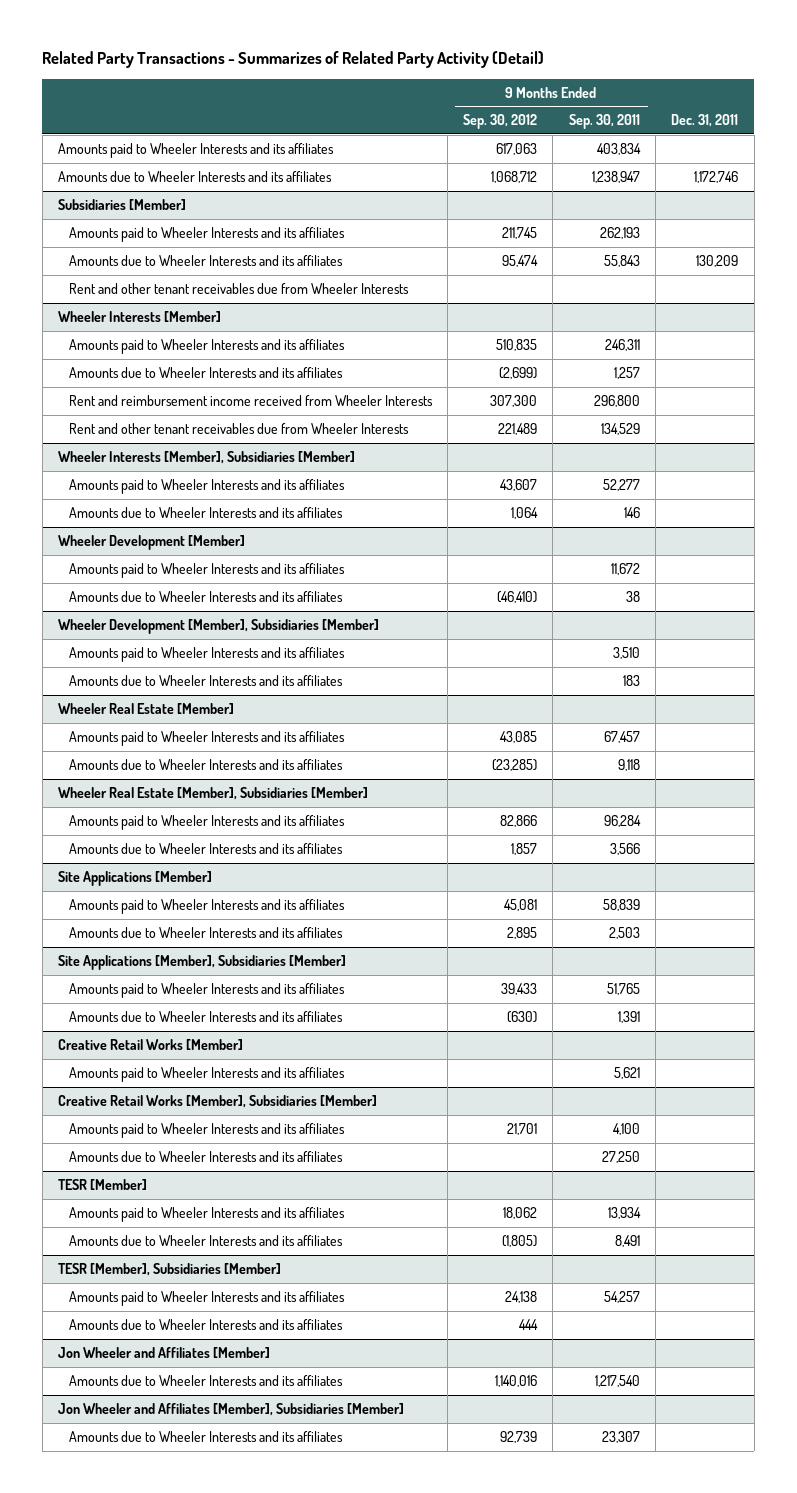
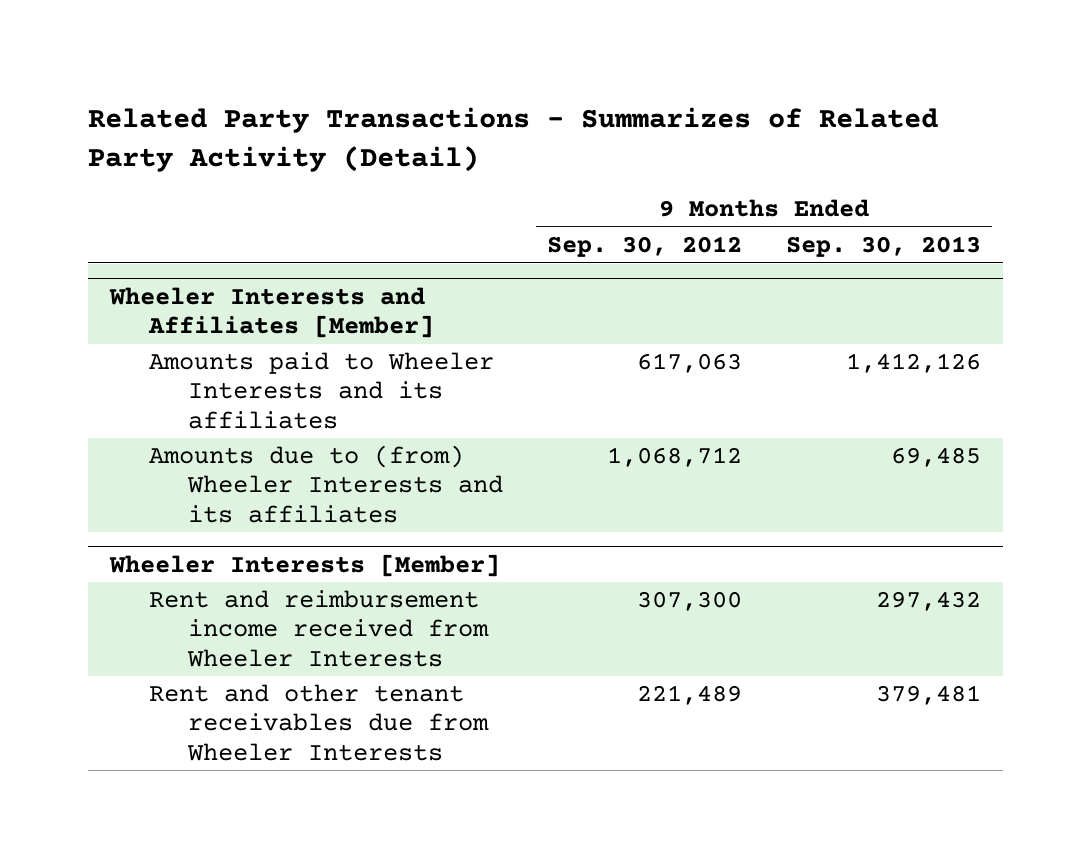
- | 9 Months Ended Sep. 30, 2012 | 9 Months Ended Sep. 30, 2011 | Dec. 31, 2011
+ | 9 Months Ended Sep. 30, 2012 | 9 Months Ended Sep. 30, 2013
+ Wheeler Interests and Affiliates [Member]
- Amounts due to Wheeler Interests and its affiliates | 1,068,712 | 1,238,947 | 1,172,746
- Subsidiaries [Member]
- Amounts paid to Wheeler Interests and its affiliates | 211,745 | 262,193 |
- Amounts due to Wheeler Interests and its affiliates | 95,474 | 55,843 | 130,209
- Rent and other tenant receivables due from Wheeler Interests
+ Amounts due to (from) Wheeler Interests and its affiliates | 1,068,712 | 69,485
@ Wheeler Interests [Member]
- Amounts paid to Wheeler Interests and its affiliates | 510,835 | 246,311 |
- Amounts due to Wheeler Interests and its affiliates | (2,699) | 1,257 |
- Wheeler Interests [Member], Subsidiaries [Member]
- Amounts paid to Wheeler Interests and its affiliates | 43,607 | 52,277 |
- Amounts due to Wheeler Interests and its affiliates | 1,064 | 146 |
- Wheeler Development [Member]
- Amounts paid to Wheeler Interests and its affiliates | | 11,672 |
- Amounts due to Wheeler Interests and its affiliates | (46,410) | 38 |
- Wheeler Development [Member], Subsidiaries [Member]
- Amounts paid to Wheeler Interests and its affiliates | | 3,510 |
- Amounts due to Wheeler Interests and its affiliates | | 183 |
- Wheeler Real Estate [Member]
- Amounts paid to Wheeler Interests and its affiliates | 43,085 | 67,457 |
- Amounts due to Wheeler Interests and its affiliates | (23,285) | 9,118 |
- Wheeler Real Estate [Member], Subsidiaries [Member]
- Amounts paid to Wheeler Interests and its affiliates | 82,866 | 96,284 |
- Amounts due to Wheeler Interests and its affiliates | 1,857 | 3,566 |
- Site Applications [Member]
- Amounts paid to Wheeler Interests and its affiliates | 45,081 | 58,839 |
- Amounts due to Wheeler Interests and its affiliates | 2,895 | 2,503 |
- Site Applications [Member], Subsidiaries [Member]
- Amounts paid to Wheeler Interests and its affiliates | 39,433 | 51,765 |
- Amounts due to Wheeler Interests and its affiliates | (630) | 1,391 |
- Creative Retail Works [Member]
- Amounts paid to Wheeler Interests and its affiliates | | 5,621 |
- Creative Retail Works [Member], Subsidiaries [Member]
- Amounts paid to Wheeler Interests and its affiliates | 21,701 | 4,100 |
- Amounts due to Wheeler Interests and its affiliates | | 27,250 |
- TESR [Member]
- Amounts paid to Wheeler Interests and its affiliates | 18,062 | 13,934 |
- Amounts due to Wheeler Interests and its affiliates | (1,805) | 8,491 |
- TESR [Member], Subsidiaries [Member]
- Amounts paid to Wheeler Interests and its affiliates | 24,138 | 54,257 |
- Amounts due to Wheeler Interests and its affiliates | 444 | |
- Jon Wheeler and Affiliates [Member]
- Amounts due to Wheeler Interests and its affiliates | 1,140,016 | 1,217,540 |
- Jon Wheeler and Affiliates [Member], Subsidiaries [Member]
- Amounts due to Wheeler Interests and its affiliates | 92,739 | 23,307 |

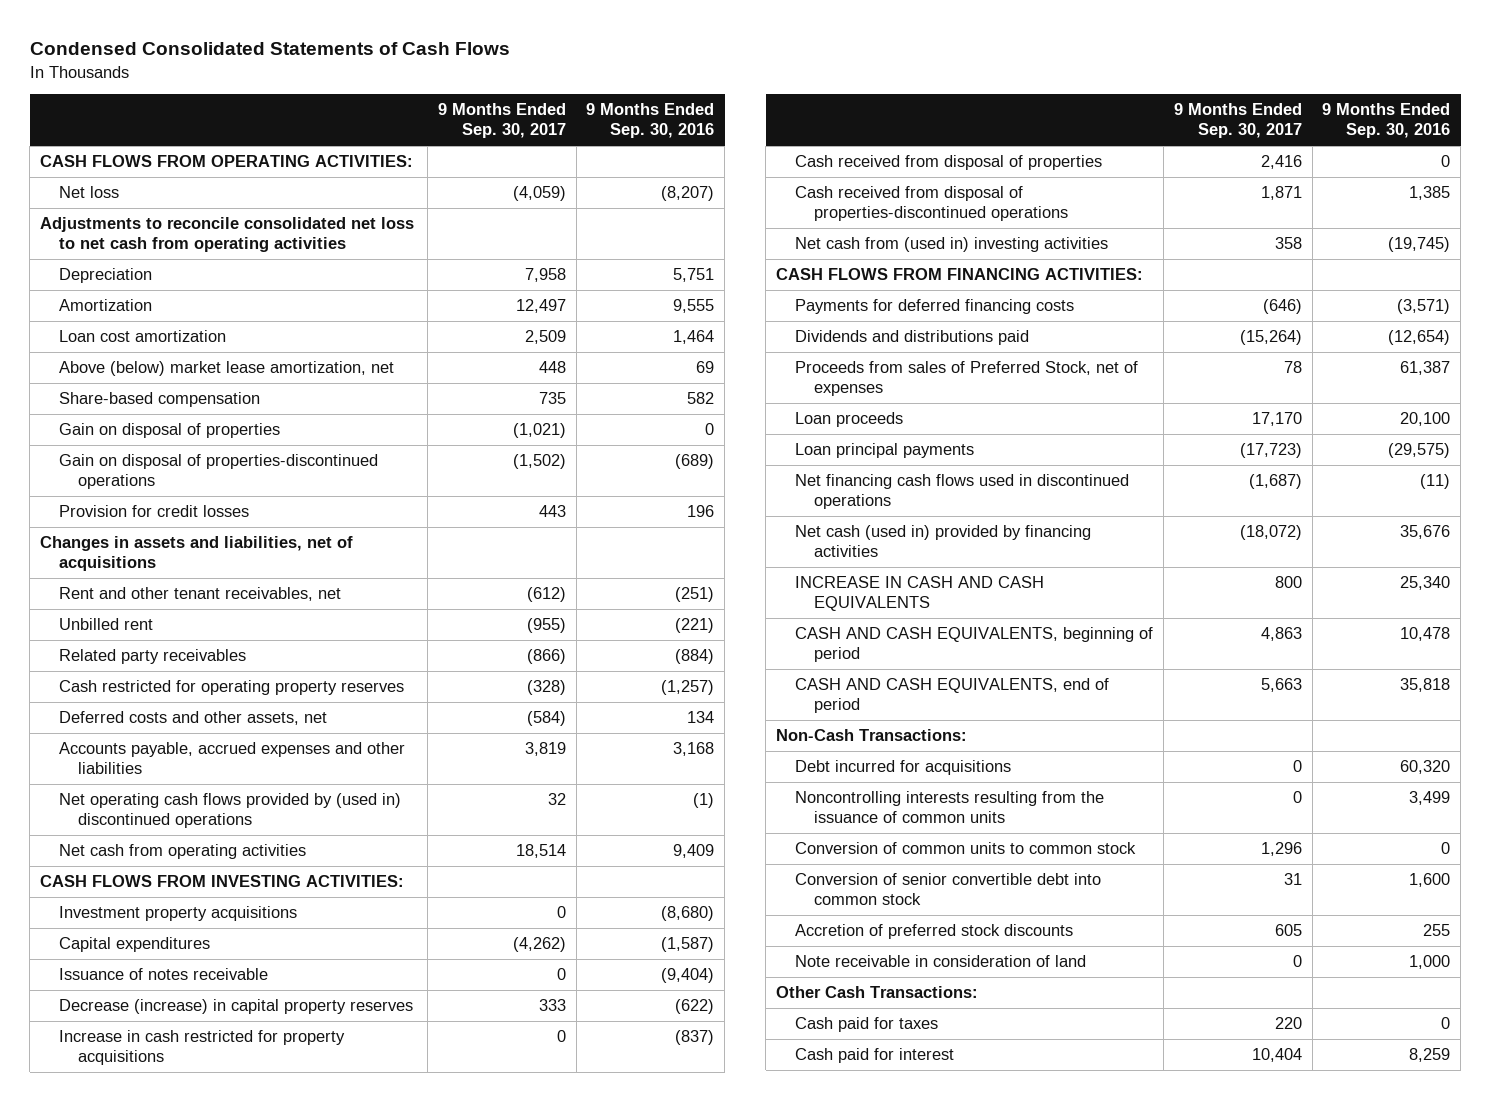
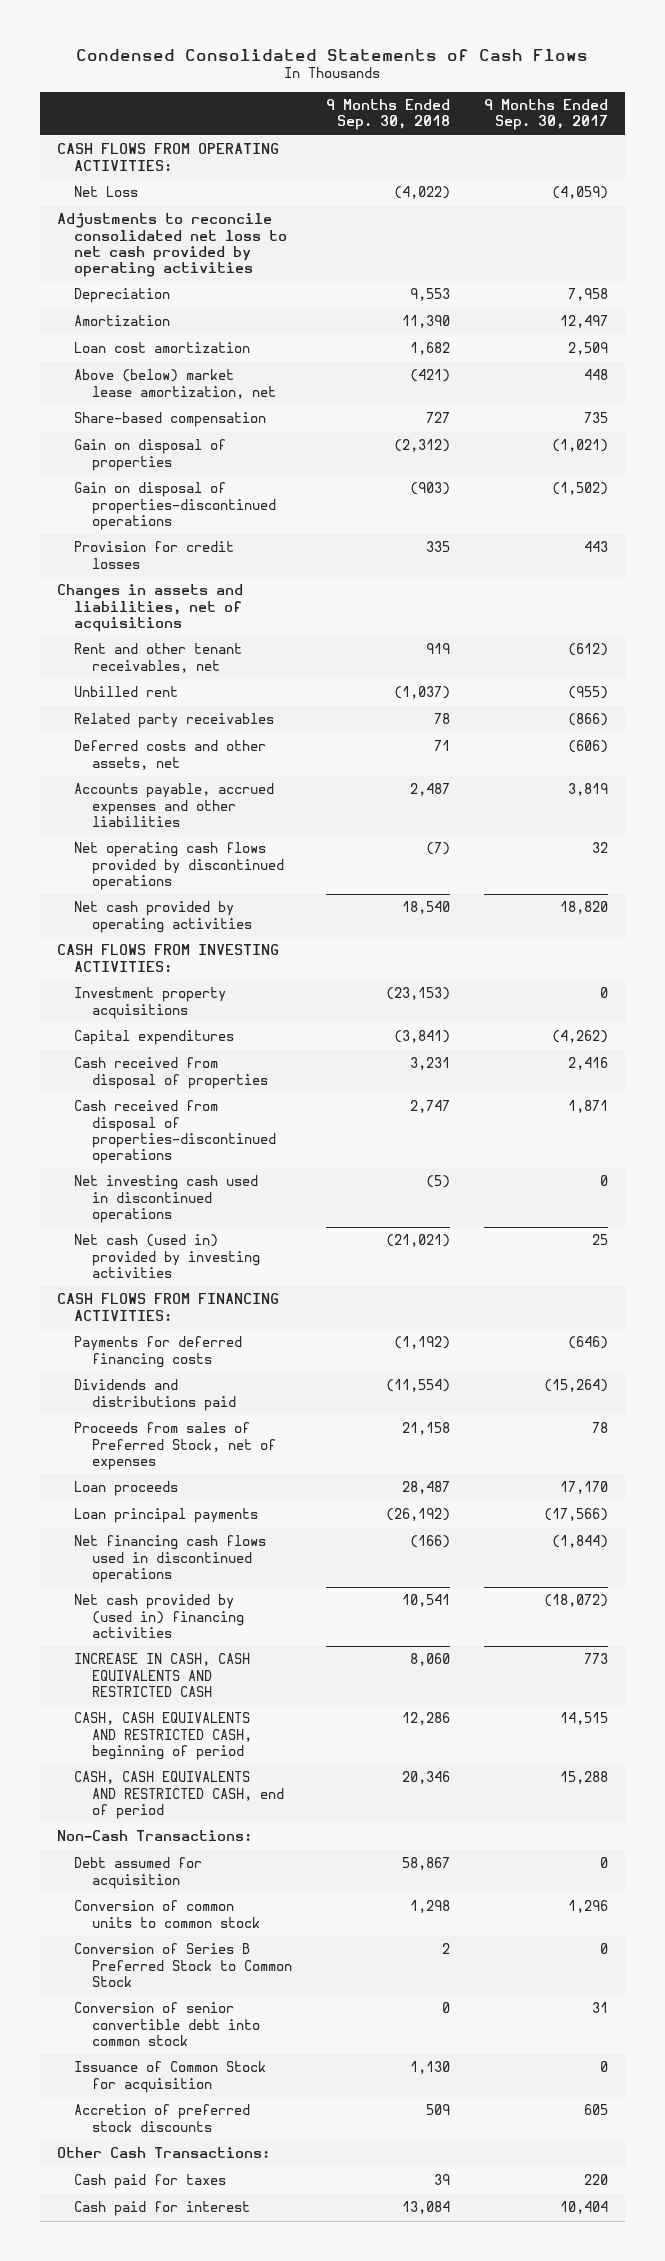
- | 9 Months Ended Sep. 30, 2017 | 9 Months Ended Sep. 30, 2016
+ | 9 Months Ended Sep. 30, 2018 | 9 Months Ended Sep. 30, 2017
- Net loss | (4,059) | (8,207)
- Adjustments to reconcile consolidated net loss to net cash from operating activities
+ Net Loss | (4,022) | (4,059)
+ Adjustments to reconcile consolidated net loss to net cash provided by operating activities
- Cash restricted for operating property reserves | (328) | (1,257)
- Deferred costs and other assets, net | (584) | 134
+ Deferred costs and other assets, net | 71 | (606)
- Net operating cash flows provided by (used in) discontinued operations | 32 | (1)
- Net cash from operating activities | 18,514 | 9,409
+ Net operating cash flows provided by discontinued operations | (7) | 32
+ Net cash provided by operating activities | 18,540 | 18,820
- Issuance of notes receivable | 0 | (9,404)
- Decrease (increase) in capital property reserves | 333 | (622)
- Increase in cash restricted for property acquisitions | 0 | (837)
- Net cash from (used in) investing activities | 358 | (19,745)
+ Net investing cash used in discontinued operations | (5) | 0
+ Net cash (used in) provided by investing activities | (21,021) | 25
- Loan principal payments | (17,723) | (29,575)
- Net financing cash flows used in discontinued operations | (1,687) | (11)
- Net cash (used in) provided by financing activities | (18,072) | 35,676
- INCREASE IN CASH AND CASH EQUIVALENTS | 800 | 25,340
- CASH AND CASH EQUIVALENTS, beginning of period | 4,863 | 10,478
- CASH AND CASH EQUIVALENTS, end of period | 5,663 | 35,818
+ Loan principal payments | (26,192) | (17,566)
+ Net financing cash flows used in discontinued operations | (166) | (1,844)
+ Net cash provided by (used in) financing activities | 10,541 | (18,072)
+ INCREASE IN CASH, CASH EQUIVALENTS AND RESTRICTED CASH | 8,060 | 773
+ CASH, CASH EQUIVALENTS AND RESTRICTED CASH, beginning of period | 12,286 | 14,515
+ CASH, CASH EQUIVALENTS AND RESTRICTED CASH, end of period | 20,346 | 15,288
- Debt incurred for acquisitions | 0 | 60,320
- Noncontrolling interests resulting from the issuance of common units | 0 | 3,499
+ Debt assumed for acquisition | 58,867 | 0
+ Conversion of Series B Preferred Stock to Common Stock | 2 | 0
+ Issuance of Common Stock for acquisition | 1,130 | 0
- Note receivable in consideration of land | 0 | 1,000

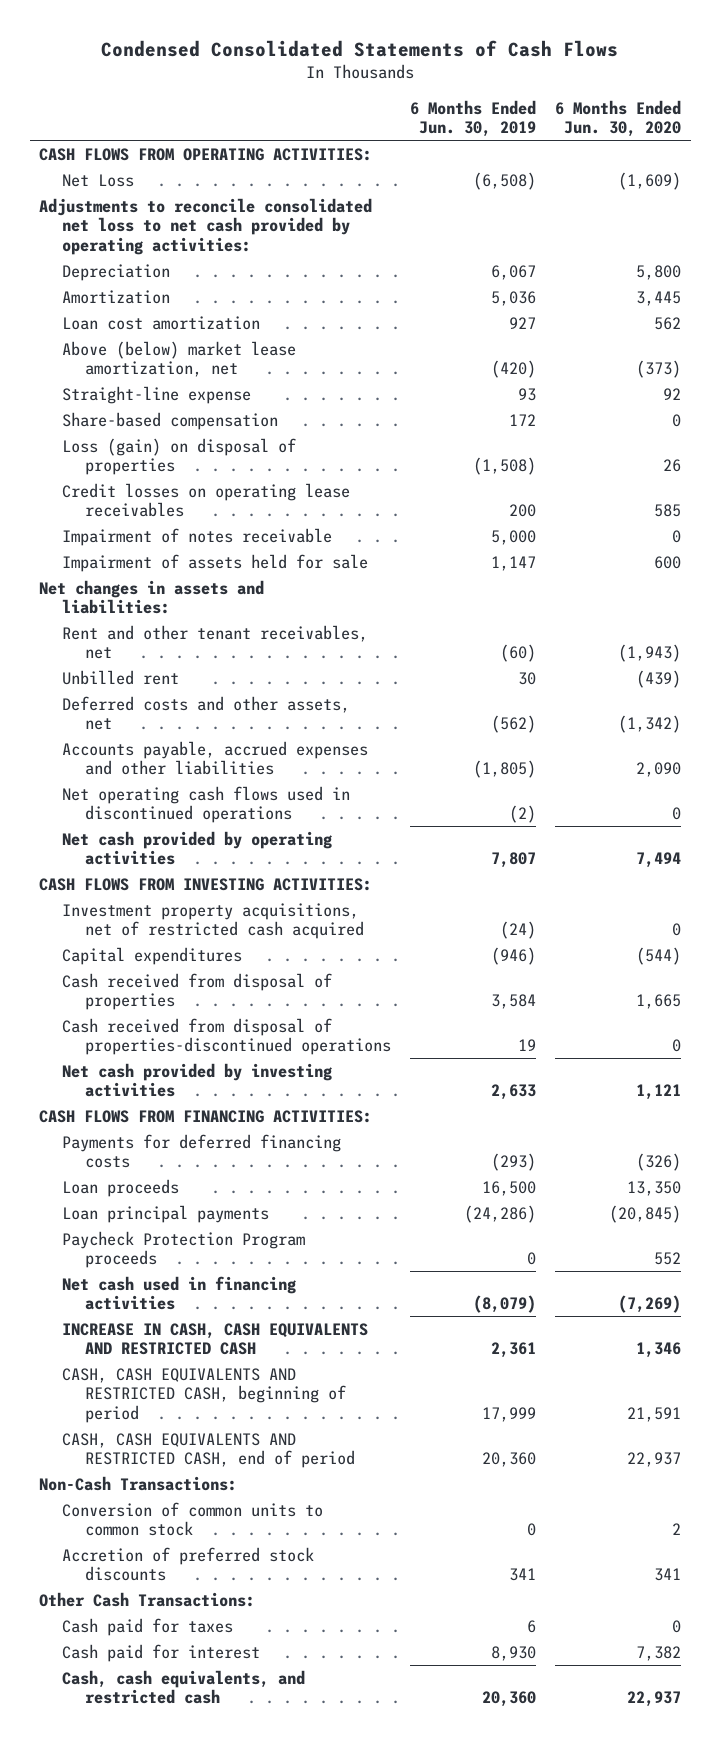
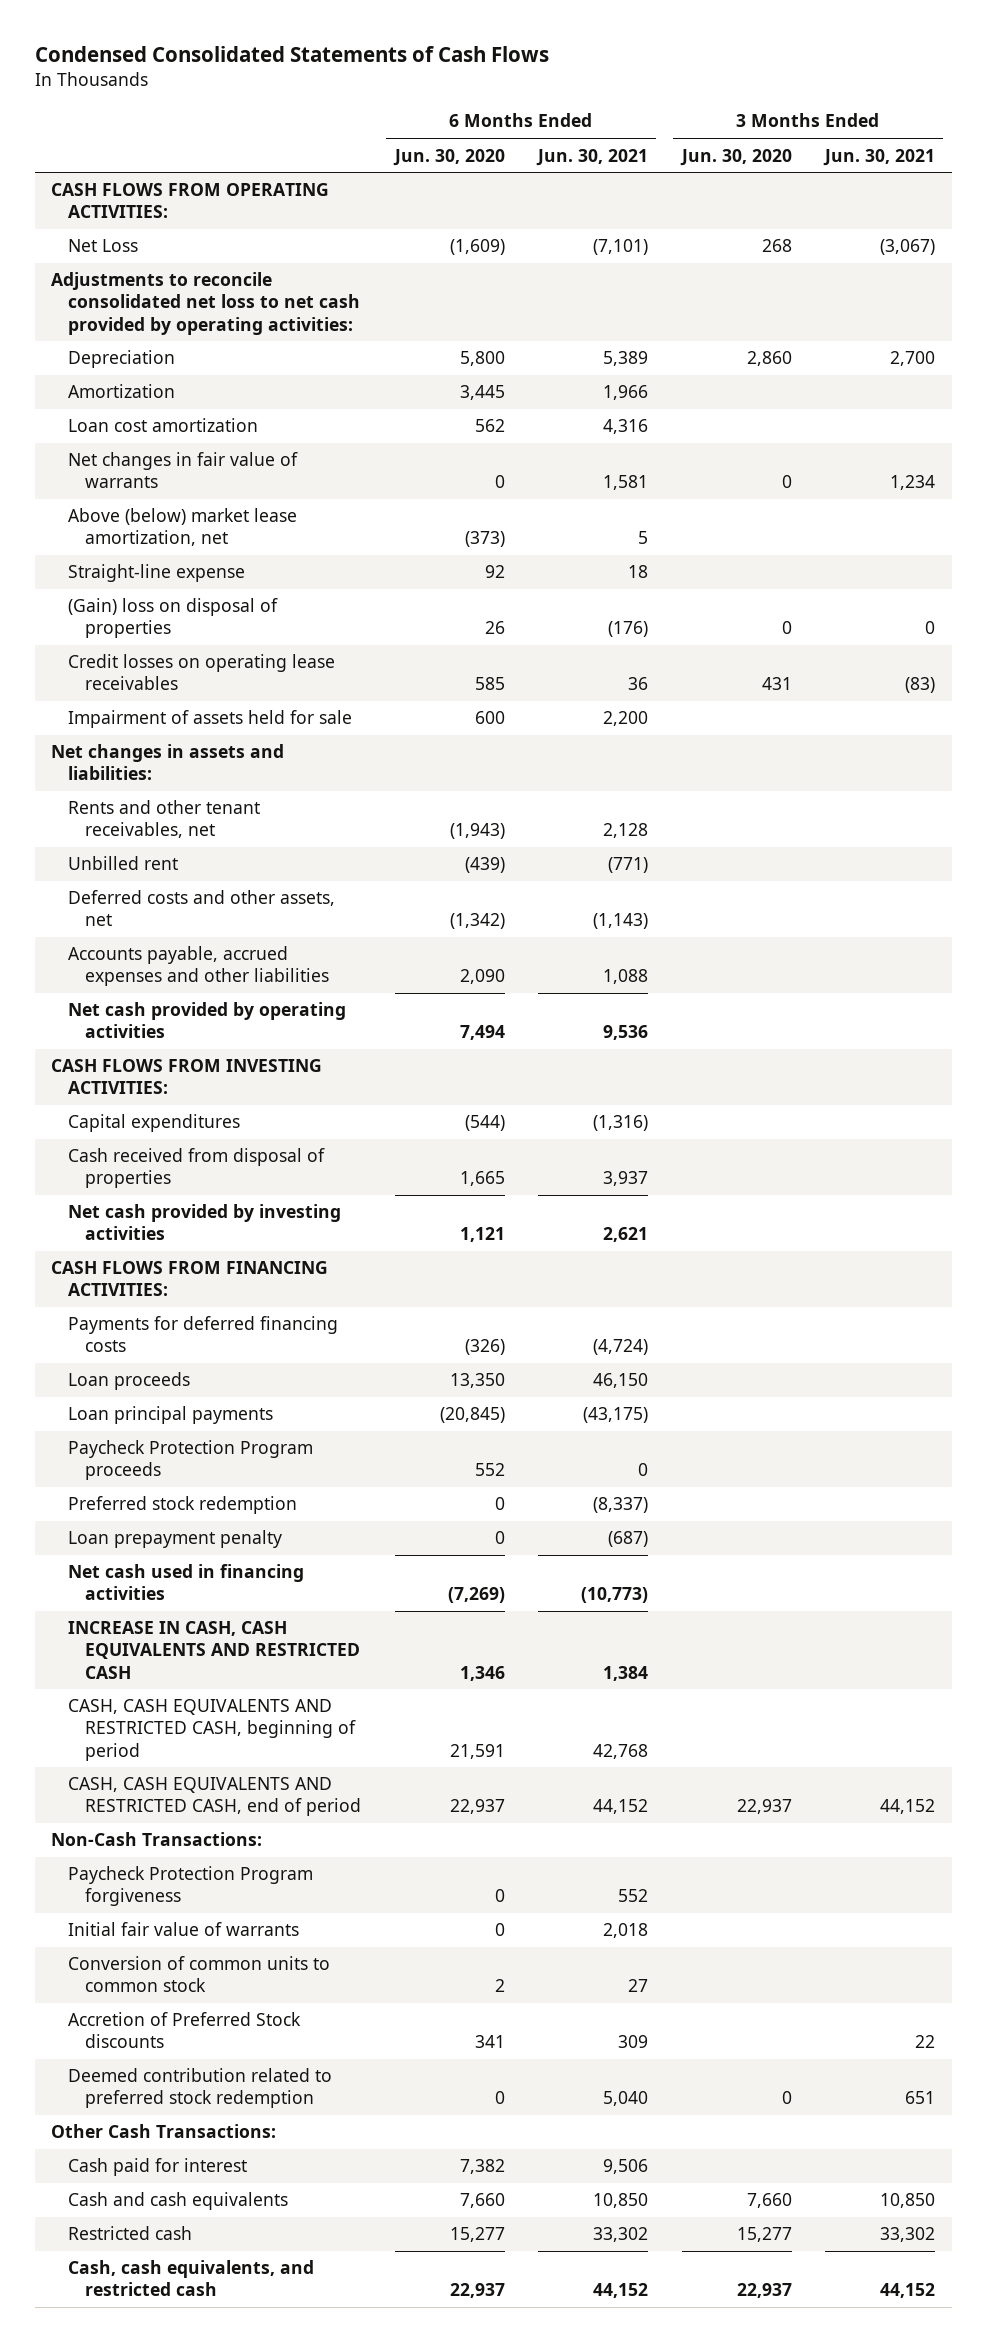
- | 6 Months Ended Jun. 30, 2019 | 6 Months Ended Jun. 30, 2020
+ | 6 Months Ended Jun. 30, 2020 | 6 Months Ended Jun. 30, 2021 | 3 Months Ended Jun. 30, 2020 | 3 Months Ended Jun. 30, 2021
+ Net changes in fair value of warrants | 0 | 1,581 | 0 | 1,234
- Share-based compensation | 172 | 0
- Loss (gain) on disposal of properties | (1,508) | 26
+ (Gain) loss on disposal of properties | 26 | (176) | 0 | 0
- Impairment of notes receivable | 5,000 | 0
- Rent and other tenant receivables, net | (60) | (1,943)
+ Rents and other tenant receivables, net | (1,943) | 2,128 | |
- Net operating cash flows used in discontinued operations | (2) | 0
- Investment property acquisitions, net of restricted cash acquired | (24) | 0
- Cash received from disposal of properties-discontinued operations | 19 | 0
+ Preferred stock redemption | 0 | (8,337) | |
+ Loan prepayment penalty | 0 | (687) | |
+ Paycheck Protection Program forgiveness | 0 | 552 | |
+ Initial fair value of warrants | 0 | 2,018 | |
- Accretion of preferred stock discounts | 341 | 341
+ Accretion of Preferred Stock discounts | 341 | 309 | | 22
+ Deemed contribution related to preferred stock redemption | 0 | 5,040 | 0 | 651
- Cash paid for taxes | 6 | 0
+ Cash and cash equivalents | 7,660 | 10,850 | 7,660 | 10,850
+ Restricted cash | 15,277 | 33,302 | 15,277 | 33,302

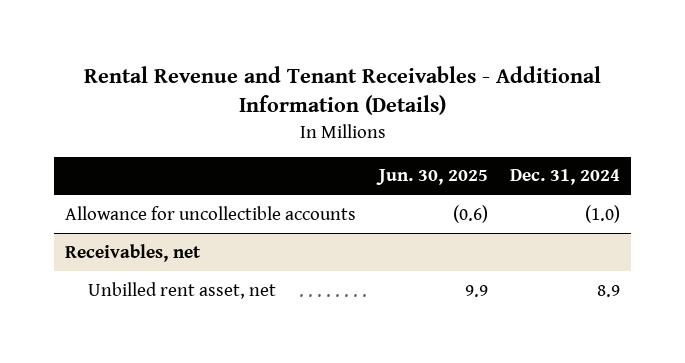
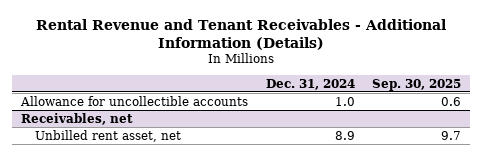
- | Jun. 30, 2025 | Dec. 31, 2024
+ | Dec. 31, 2024 | Sep. 30, 2025
- Allowance for uncollectible accounts | (0.6) | (1.0)
+ Allowance for uncollectible accounts | 1.0 | 0.6

